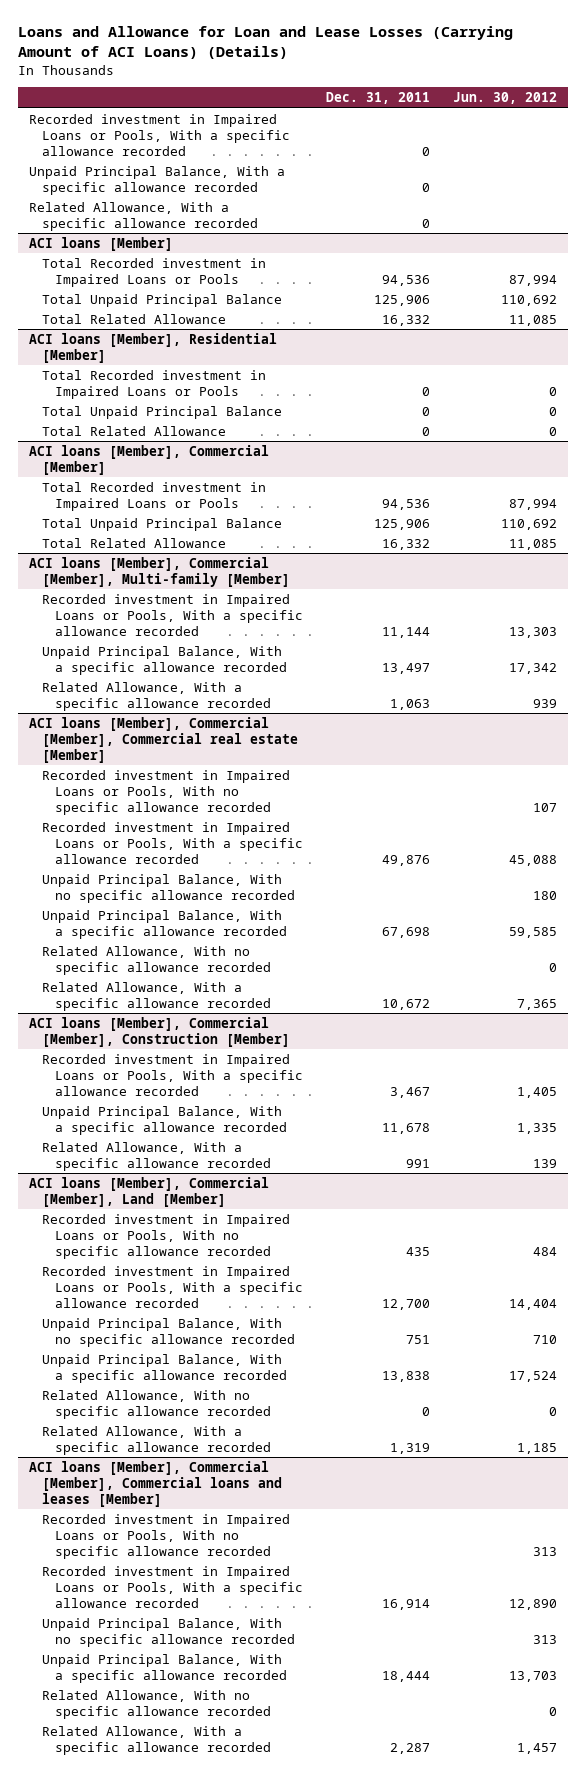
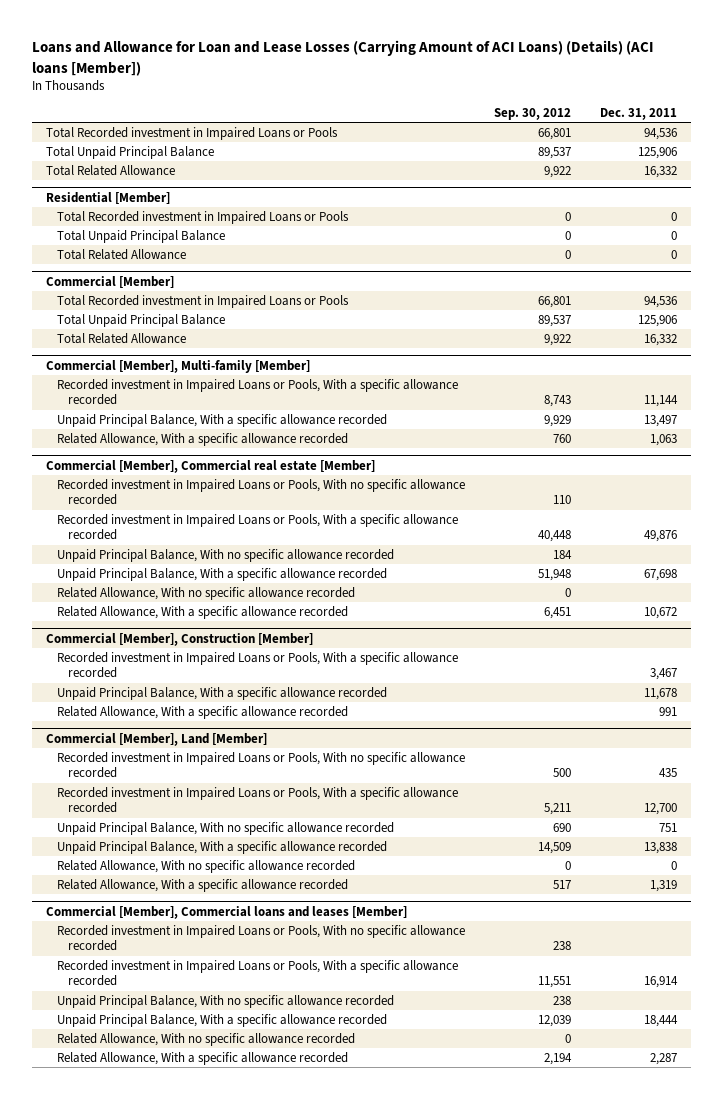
- Loans and Allowance for Loan and Lease Losses (Carrying Amount of ACI Loans) (Details)
+ Loans and Allowance for Loan and Lease Losses (Carrying Amount of ACI Loans) (Details) (ACI loans [Member])
- | Dec. 31, 2011 | Jun. 30, 2012
+ | Sep. 30, 2012 | Dec. 31, 2011
- Recorded investment in Impaired Loans or Pools, With a specific allowance recorded | 0 |
- Unpaid Principal Balance, With a specific allowance recorded | 0 |
- Related Allowance, With a specific allowance recorded | 0 |
- ACI loans [Member]
- ACI loans [Member], Residential [Member]
+ Residential [Member]
- ACI loans [Member], Commercial [Member]
+ Commercial [Member]
- ACI loans [Member], Commercial [Member], Multi-family [Member]
+ Commercial [Member], Multi-family [Member]
- ACI loans [Member], Commercial [Member], Commercial real estate [Member]
+ Commercial [Member], Commercial real estate [Member]
- ACI loans [Member], Commercial [Member], Construction [Member]
+ Commercial [Member], Construction [Member]
- ACI loans [Member], Commercial [Member], Land [Member]
+ Commercial [Member], Land [Member]
- ACI loans [Member], Commercial [Member], Commercial loans and leases [Member]
+ Commercial [Member], Commercial loans and leases [Member]

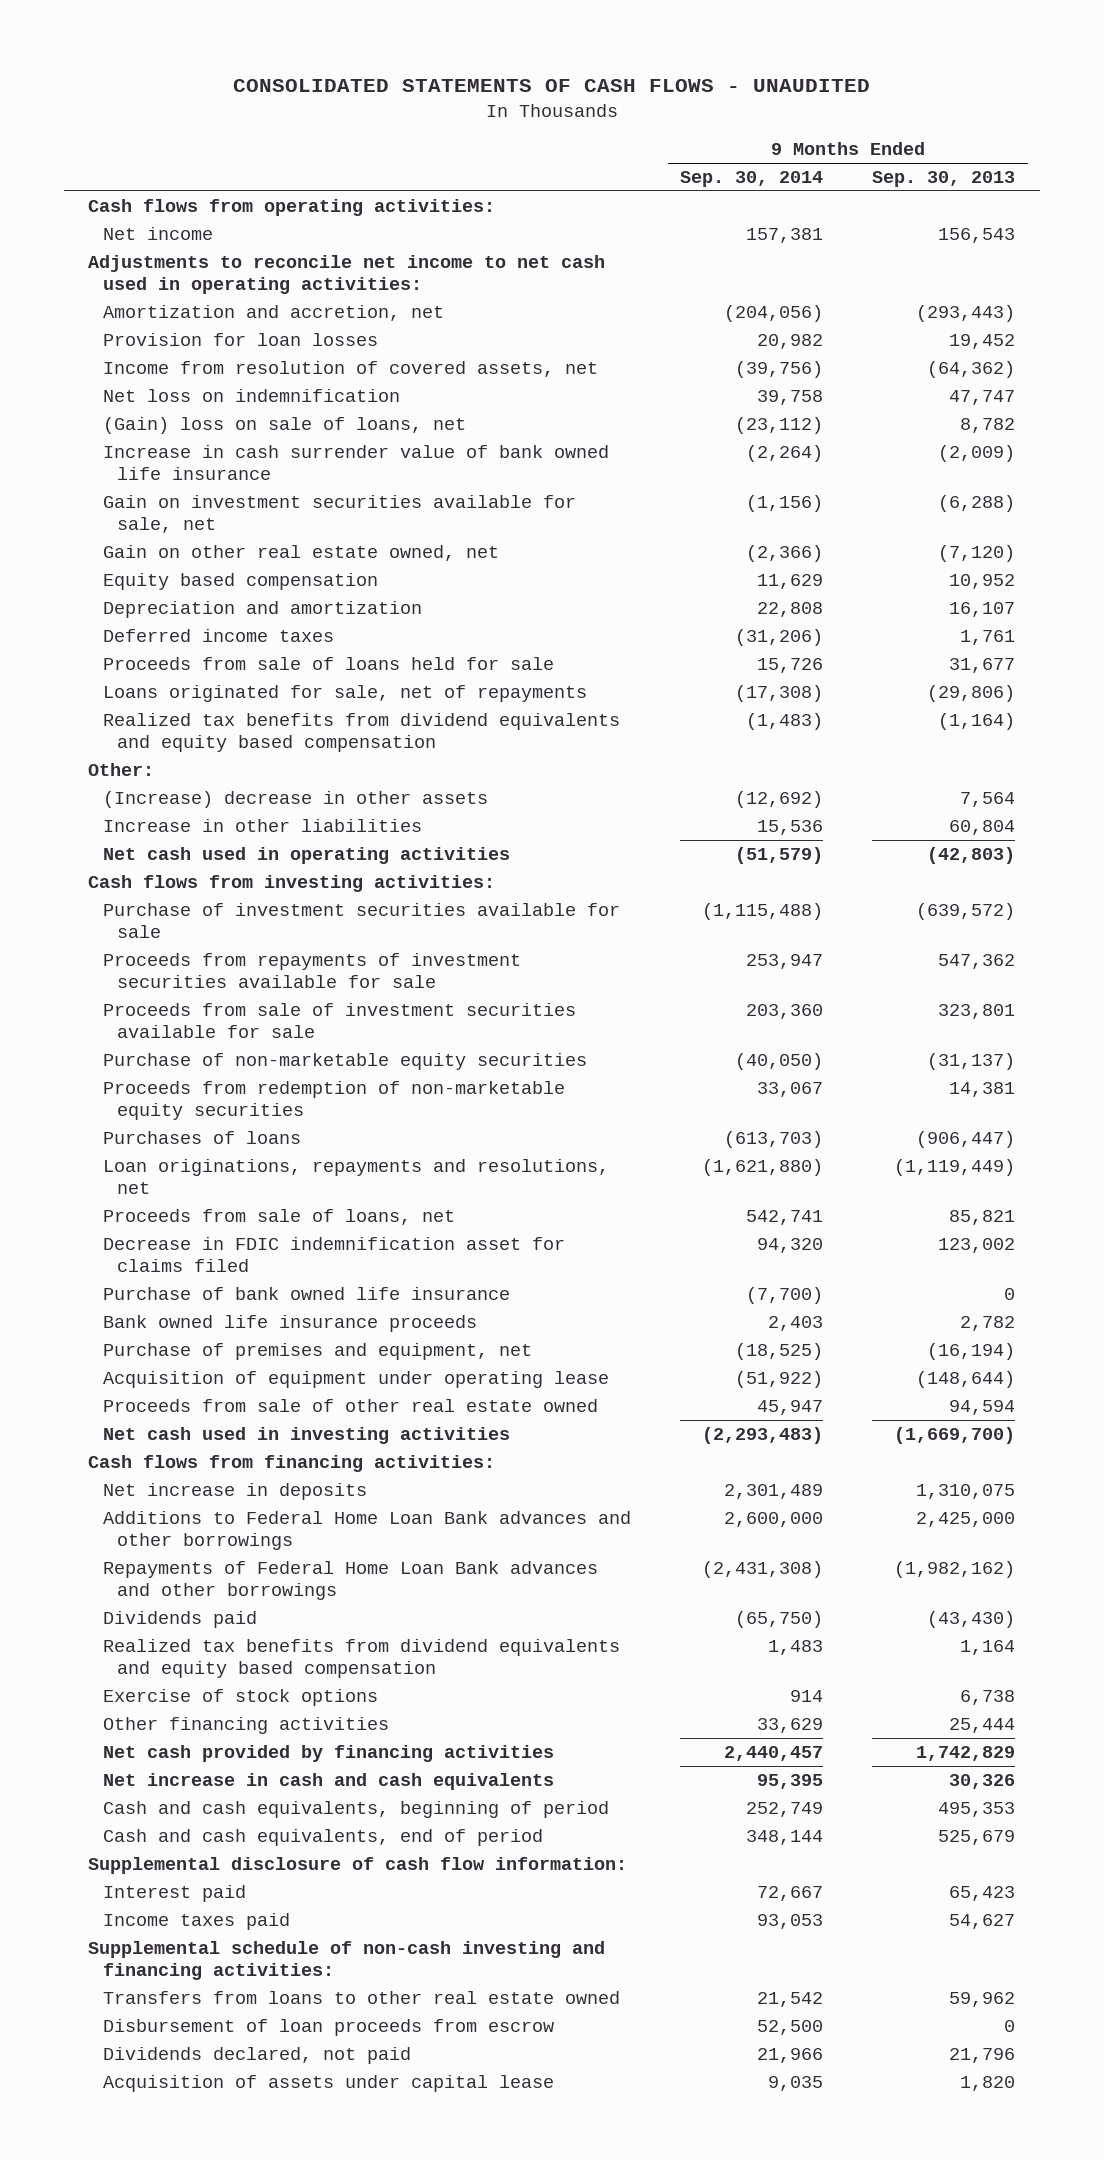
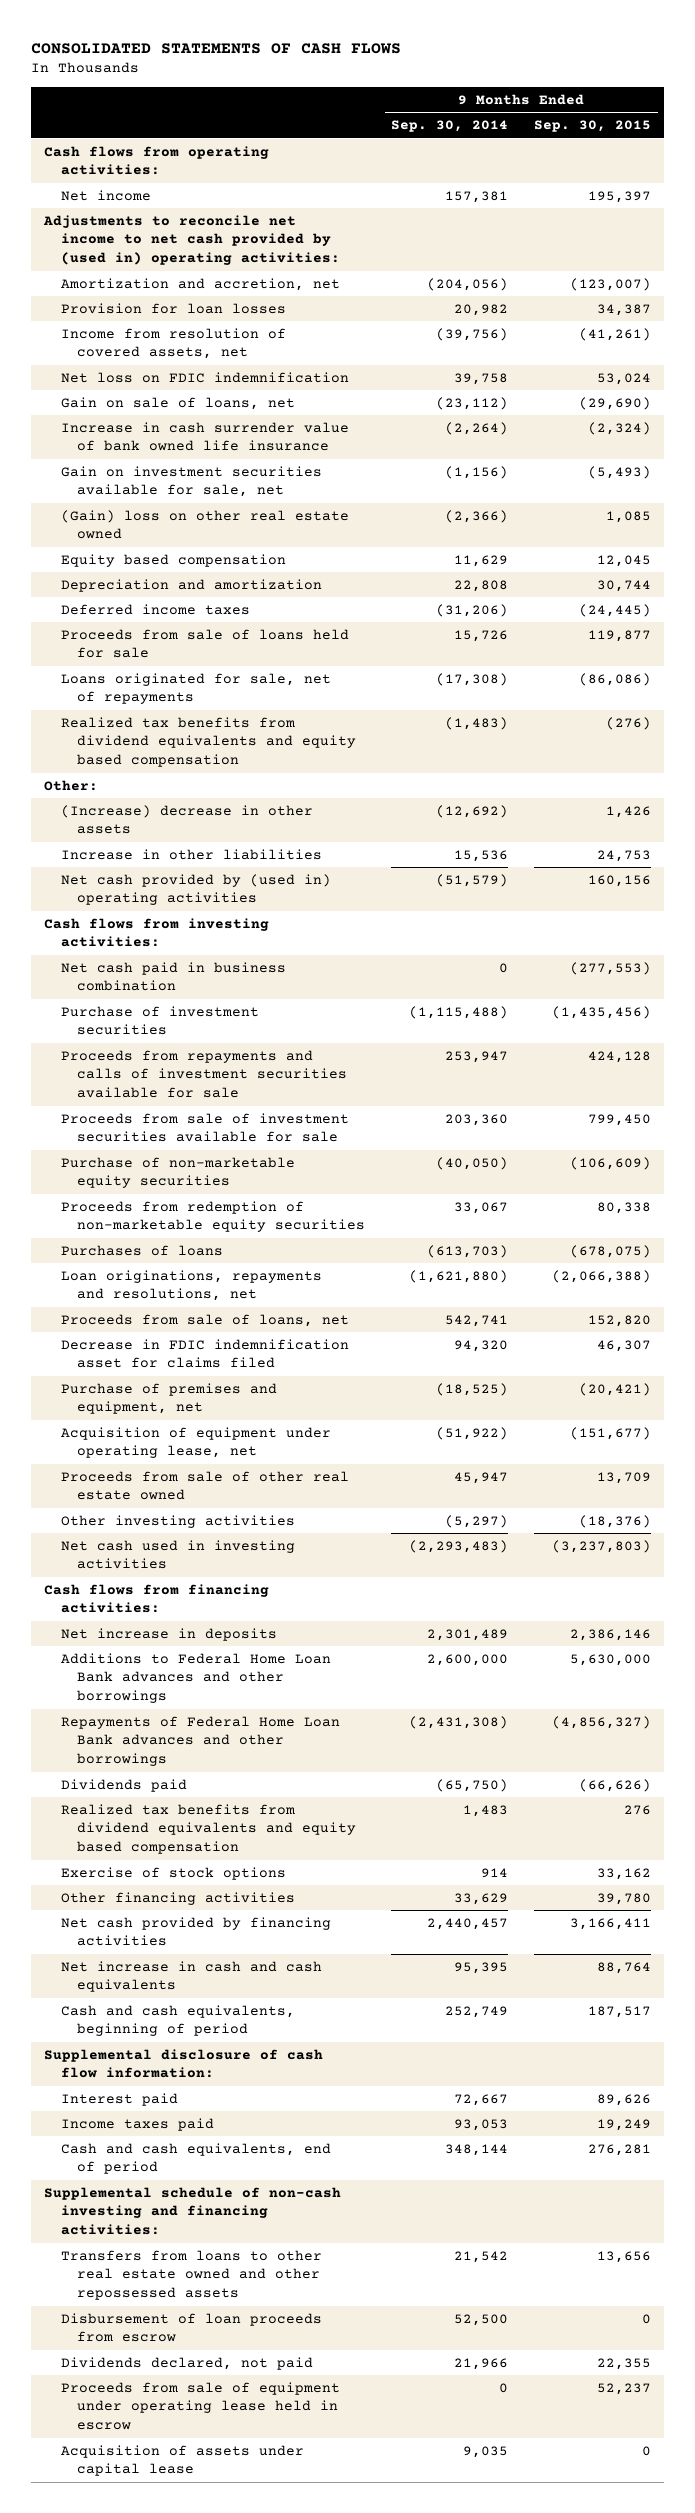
- CONSOLIDATED STATEMENTS OF CASH FLOWS - UNAUDITED
+ CONSOLIDATED STATEMENTS OF CASH FLOWS
- | 9 Months Ended Sep. 30, 2014 | 9 Months Ended Sep. 30, 2013
+ | 9 Months Ended Sep. 30, 2014 | 9 Months Ended Sep. 30, 2015
- Adjustments to reconcile net income to net cash used in operating activities:
+ Adjustments to reconcile net income to net cash provided by (used in) operating activities:
- Net loss on indemnification | 39,758 | 47,747
- (Gain) loss on sale of loans, net | (23,112) | 8,782
+ Net loss on FDIC indemnification | 39,758 | 53,024
+ Gain on sale of loans, net | (23,112) | (29,690)
- Gain on other real estate owned, net | (2,366) | (7,120)
+ (Gain) loss on other real estate owned | (2,366) | 1,085
- Net cash used in operating activities | (51,579) | (42,803)
+ Net cash provided by (used in) operating activities | (51,579) | 160,156
- Purchase of investment securities available for sale | (1,115,488) | (639,572)
- Proceeds from repayments of investment securities available for sale | 253,947 | 547,362
+ Net cash paid in business combination | 0 | (277,553)
+ Purchase of investment securities | (1,115,488) | (1,435,456)
+ Proceeds from repayments and calls of investment securities available for sale | 253,947 | 424,128
- Purchase of bank owned life insurance | (7,700) | 0
- Bank owned life insurance proceeds | 2,403 | 2,782
- Acquisition of equipment under operating lease | (51,922) | (148,644)
+ Acquisition of equipment under operating lease, net | (51,922) | (151,677)
+ Other investing activities | (5,297) | (18,376)
moved down: Cash and cash equivalents, end of period | 348,144 | 276,281
- Transfers from loans to other real estate owned | 21,542 | 59,962
+ Transfers from loans to other real estate owned and other repossessed assets | 21,542 | 13,656
+ Proceeds from sale of equipment under operating lease held in escrow | 0 | 52,237

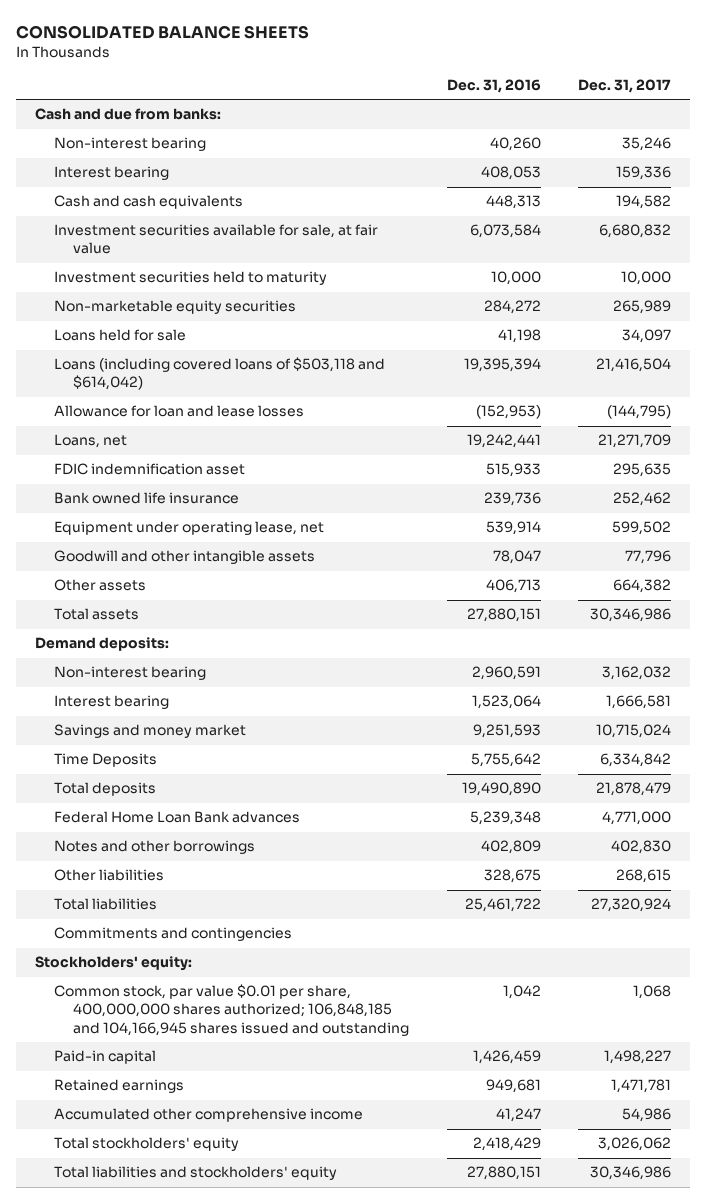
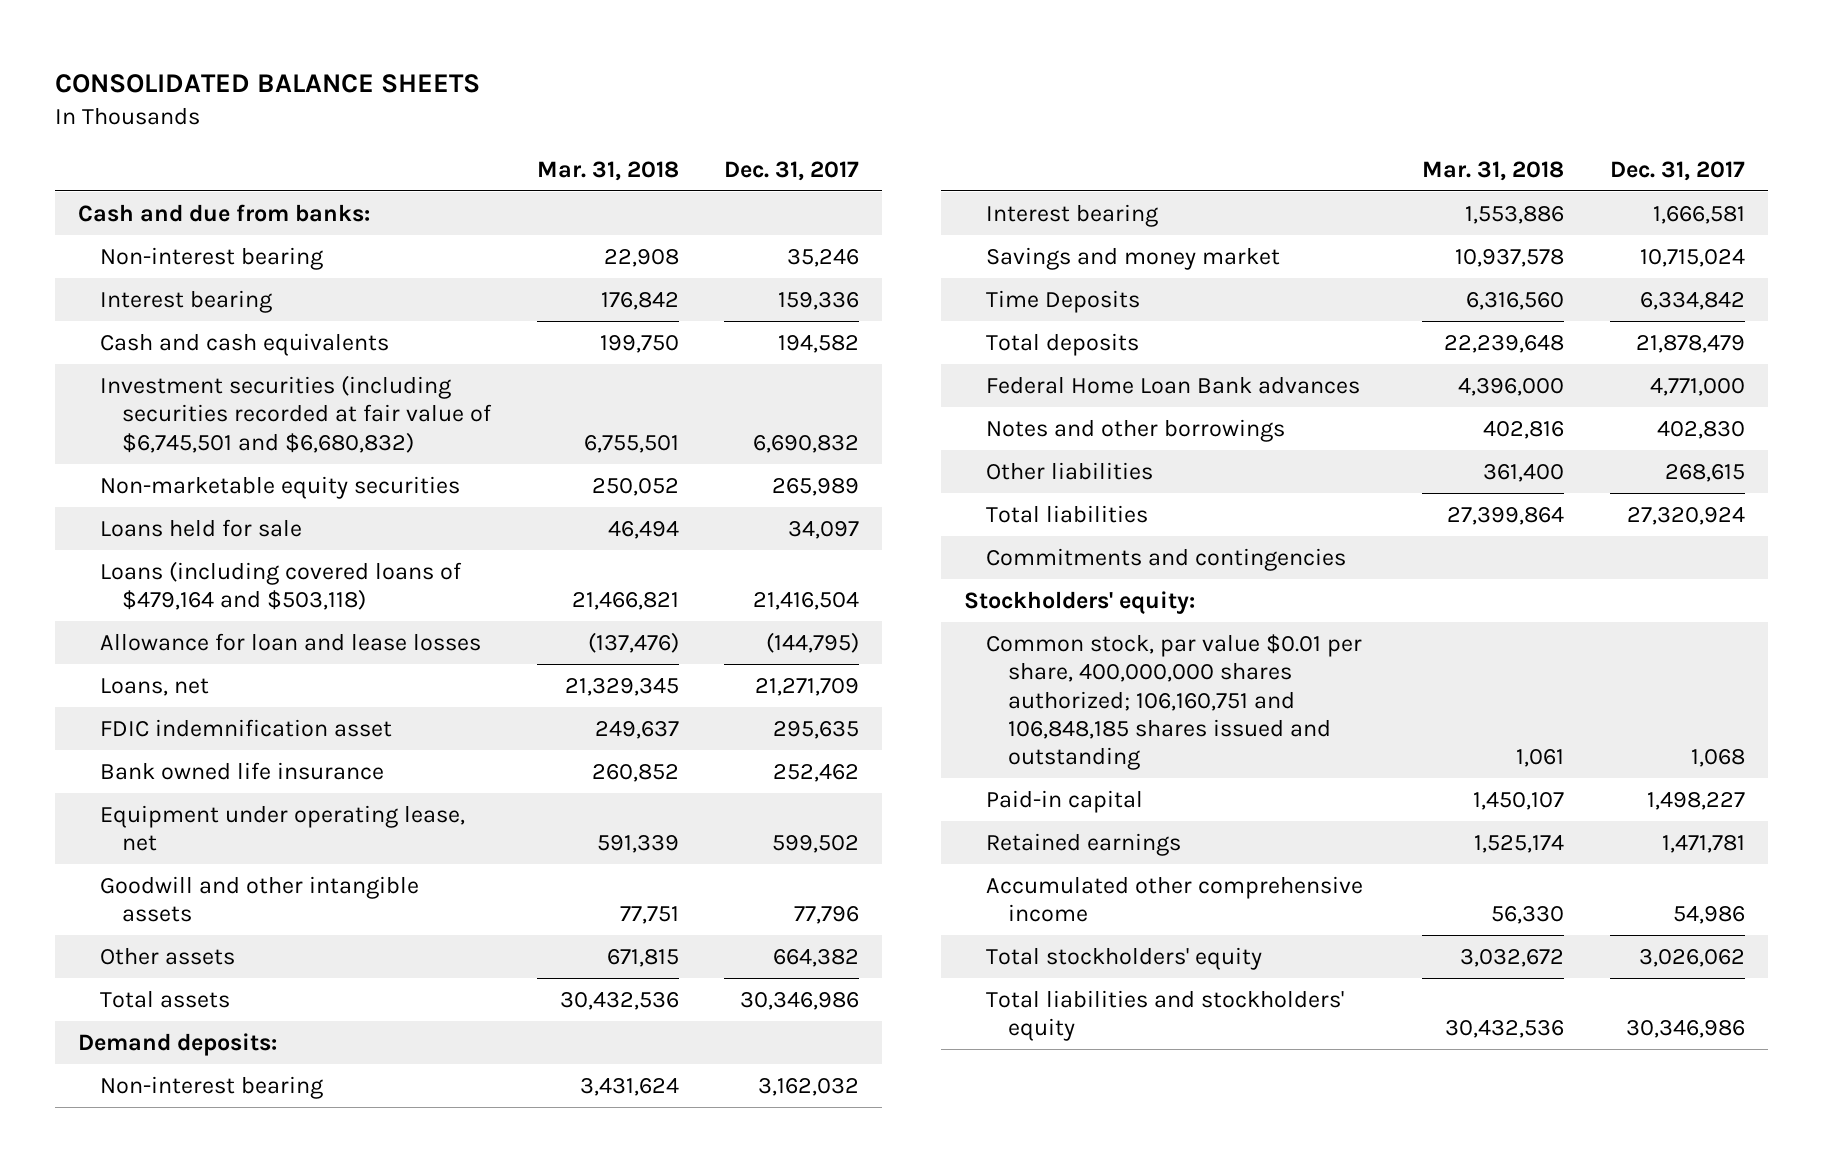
- | Dec. 31, 2016 | Dec. 31, 2017
+ | Mar. 31, 2018 | Dec. 31, 2017
- Investment securities available for sale, at fair value | 6,073,584 | 6,680,832
- Investment securities held to maturity | 10,000 | 10,000
+ Investment securities (including securities recorded at fair value of $6,745,501 and $6,680,832) | 6,755,501 | 6,690,832
- Loans (including covered loans of $503,118 and $614,042) | 19,395,394 | 21,416,504
+ Loans (including covered loans of $479,164 and $503,118) | 21,466,821 | 21,416,504
- Common stock, par value $0.01 per share, 400,000,000 shares authorized; 106,848,185 and 104,166,945 shares issued and outstanding | 1,042 | 1,068
+ Common stock, par value $0.01 per share, 400,000,000 shares authorized; 106,160,751 and 106,848,185 shares issued and outstanding | 1,061 | 1,068

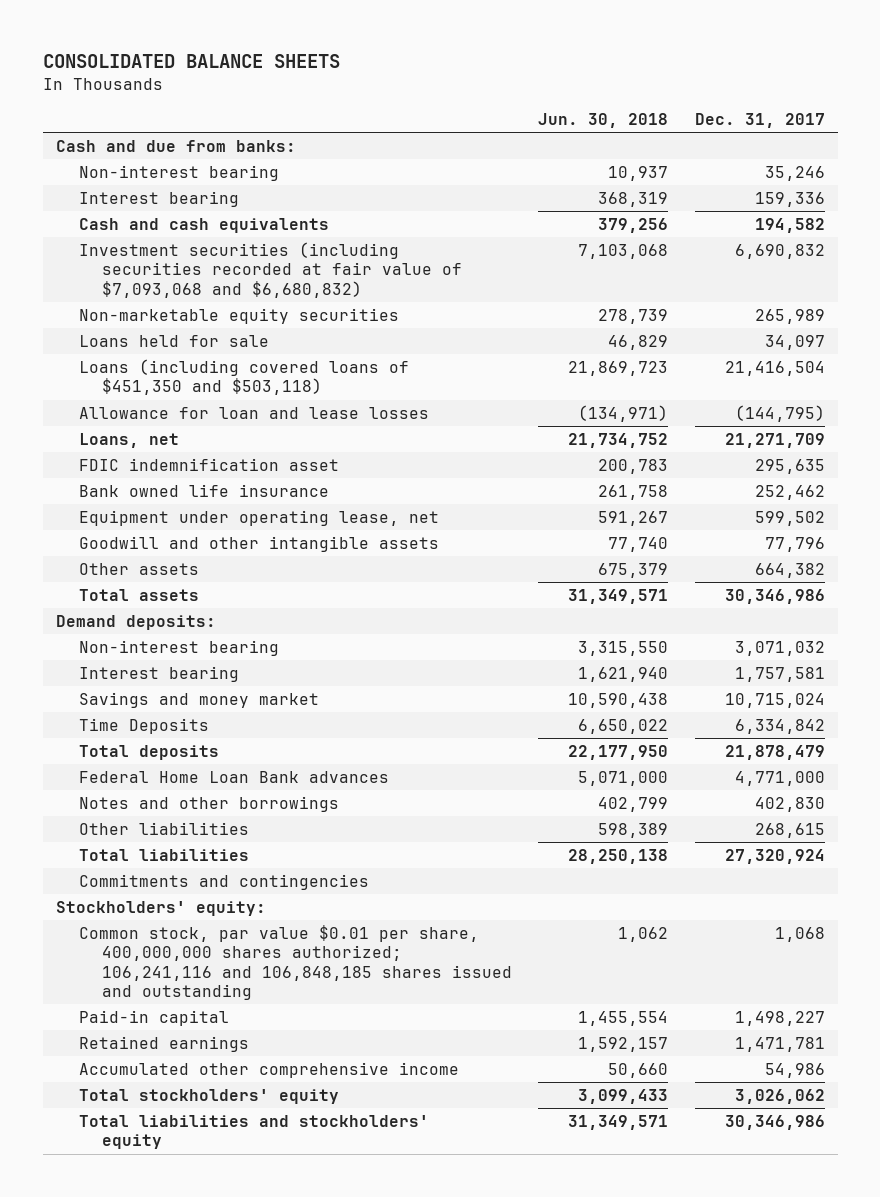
- | Mar. 31, 2018 | Dec. 31, 2017
+ | Jun. 30, 2018 | Dec. 31, 2017
- Investment securities (including securities recorded at fair value of $6,745,501 and $6,680,832) | 6,755,501 | 6,690,832
+ Investment securities (including securities recorded at fair value of $7,093,068 and $6,680,832) | 7,103,068 | 6,690,832
- Loans (including covered loans of $479,164 and $503,118) | 21,466,821 | 21,416,504
+ Loans (including covered loans of $451,350 and $503,118) | 21,869,723 | 21,416,504
- Non-interest bearing | 3,431,624 | 3,162,032
- Interest bearing | 1,553,886 | 1,666,581
+ Non-interest bearing | 3,315,550 | 3,071,032
+ Interest bearing | 1,621,940 | 1,757,581
- Common stock, par value $0.01 per share, 400,000,000 shares authorized; 106,160,751 and 106,848,185 shares issued and outstanding | 1,061 | 1,068
+ Common stock, par value $0.01 per share, 400,000,000 shares authorized; 106,241,116 and 106,848,185 shares issued and outstanding | 1,062 | 1,068

